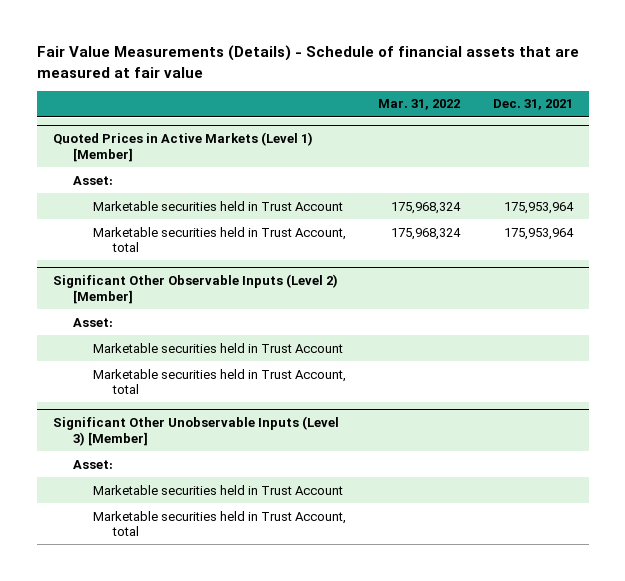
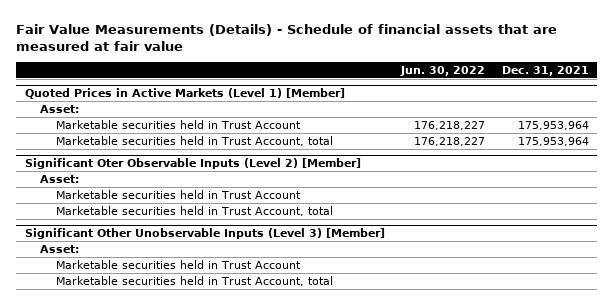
- | Mar. 31, 2022 | Dec. 31, 2021
+ | Jun. 30, 2022 | Dec. 31, 2021
- Significant Other Observable Inputs (Level 2) [Member]
+ Significant Oter Observable Inputs (Level 2) [Member]

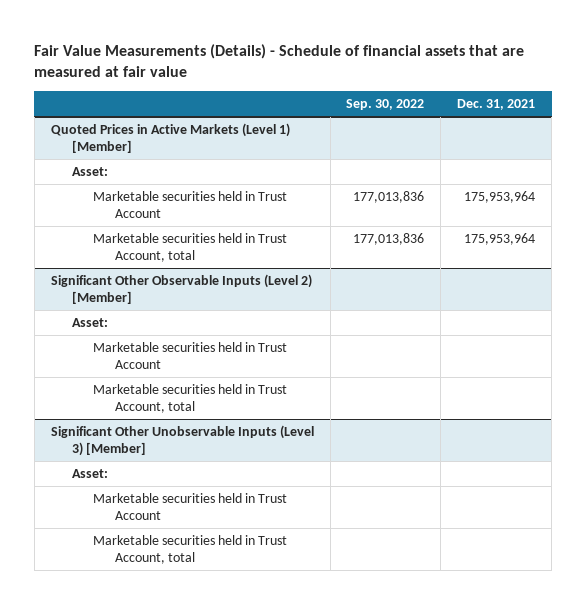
- | Jun. 30, 2022 | Dec. 31, 2021
+ | Sep. 30, 2022 | Dec. 31, 2021
- Significant Oter Observable Inputs (Level 2) [Member]
+ Significant Other Observable Inputs (Level 2) [Member]

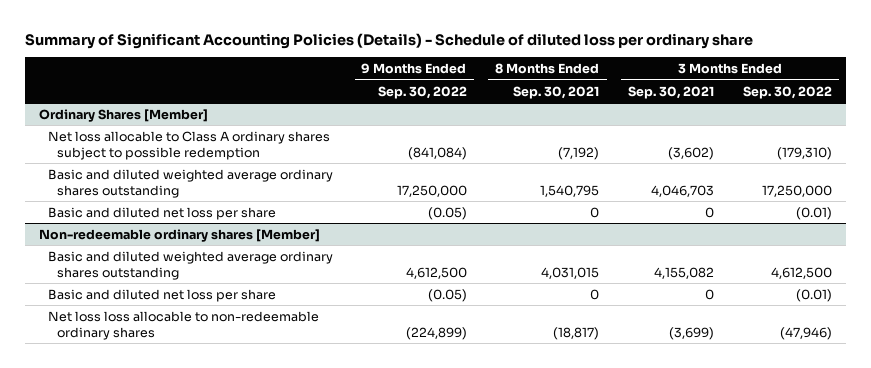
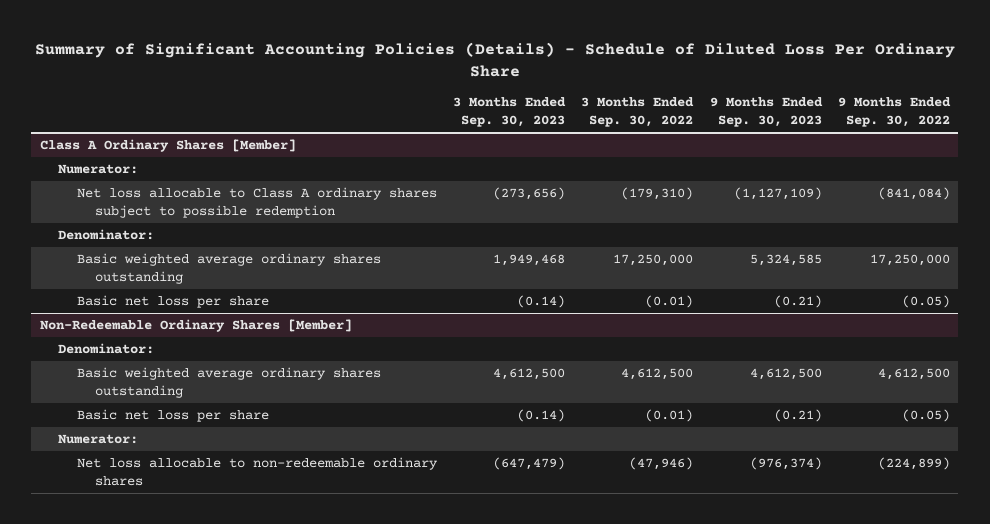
- Summary of Significant Accounting Policies (Details) - Schedule of diluted loss per ordinary share
+ Summary of Significant Accounting Policies (Details) - Schedule of Diluted Loss Per Ordinary Share
- | 9 Months Ended Sep. 30, 2022 | 8 Months Ended Sep. 30, 2021 | 3 Months Ended Sep. 30, 2021 | 3 Months Ended Sep. 30, 2022
+ | 3 Months Ended Sep. 30, 2023 | 3 Months Ended Sep. 30, 2022 | 9 Months Ended Sep. 30, 2023 | 9 Months Ended Sep. 30, 2022
- Ordinary Shares [Member]
+ Class A Ordinary Shares [Member]
+ Numerator:
- Basic and diluted weighted average ordinary shares outstanding | 17,250,000 | 1,540,795 | 4,046,703 | 17,250,000
- Basic and diluted net loss per share | (0.05) | 0 | 0 | (0.01)
- Non-redeemable ordinary shares [Member]
- Basic and diluted weighted average ordinary shares outstanding | 4,612,500 | 4,031,015 | 4,155,082 | 4,612,500
- Basic and diluted net loss per share | (0.05) | 0 | 0 | (0.01)
- Net loss loss allocable to non-redeemable ordinary shares | (224,899) | (18,817) | (3,699) | (47,946)
+ Denominator:
+ Basic weighted average ordinary shares outstanding | 1,949,468 | 17,250,000 | 5,324,585 | 17,250,000
+ Basic net loss per share | (0.14) | (0.01) | (0.21) | (0.05)
+ Non-Redeemable Ordinary Shares [Member]
+ Denominator:
+ Basic weighted average ordinary shares outstanding | 4,612,500 | 4,612,500 | 4,612,500 | 4,612,500
+ Basic net loss per share | (0.14) | (0.01) | (0.21) | (0.05)
+ Numerator:
+ Net loss allocable to non-redeemable ordinary shares | (647,479) | (47,946) | (976,374) | (224,899)

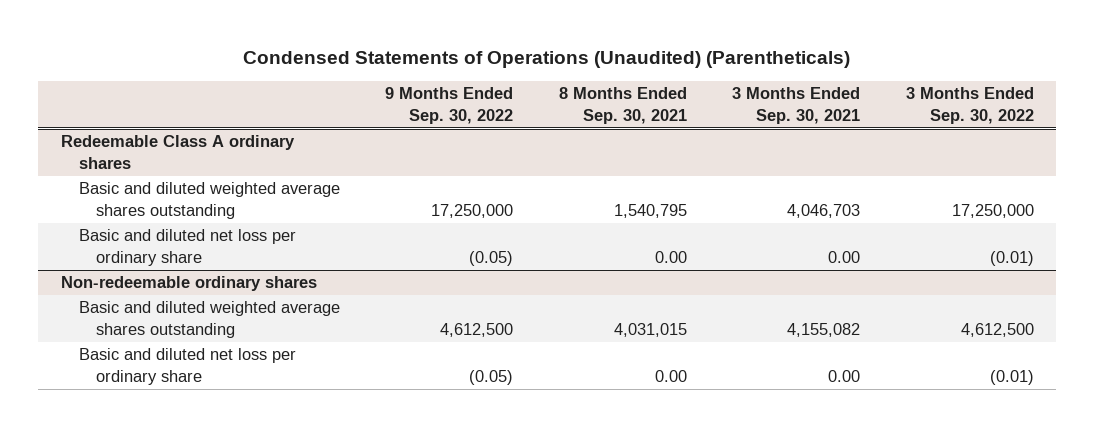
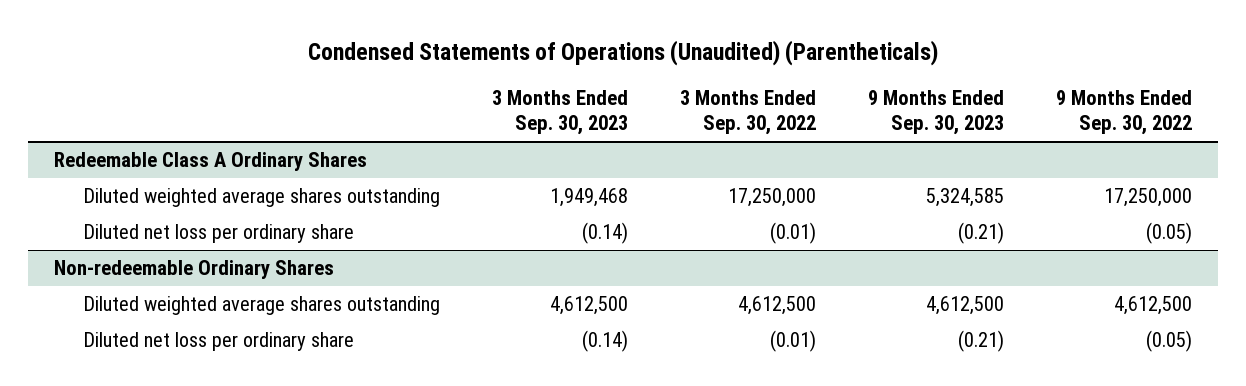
- | 9 Months Ended Sep. 30, 2022 | 8 Months Ended Sep. 30, 2021 | 3 Months Ended Sep. 30, 2021 | 3 Months Ended Sep. 30, 2022
+ | 3 Months Ended Sep. 30, 2023 | 3 Months Ended Sep. 30, 2022 | 9 Months Ended Sep. 30, 2023 | 9 Months Ended Sep. 30, 2022
- Redeemable Class A ordinary shares
- Basic and diluted weighted average shares outstanding | 17,250,000 | 1,540,795 | 4,046,703 | 17,250,000
- Basic and diluted net loss per ordinary share | (0.05) | 0.00 | 0.00 | (0.01)
- Non-redeemable ordinary shares
- Basic and diluted weighted average shares outstanding | 4,612,500 | 4,031,015 | 4,155,082 | 4,612,500
- Basic and diluted net loss per ordinary share | (0.05) | 0.00 | 0.00 | (0.01)
+ Redeemable Class A Ordinary Shares
+ Diluted weighted average shares outstanding | 1,949,468 | 17,250,000 | 5,324,585 | 17,250,000
+ Diluted net loss per ordinary share | (0.14) | (0.01) | (0.21) | (0.05)
+ Non-redeemable Ordinary Shares
+ Diluted weighted average shares outstanding | 4,612,500 | 4,612,500 | 4,612,500 | 4,612,500
+ Diluted net loss per ordinary share | (0.14) | (0.01) | (0.21) | (0.05)

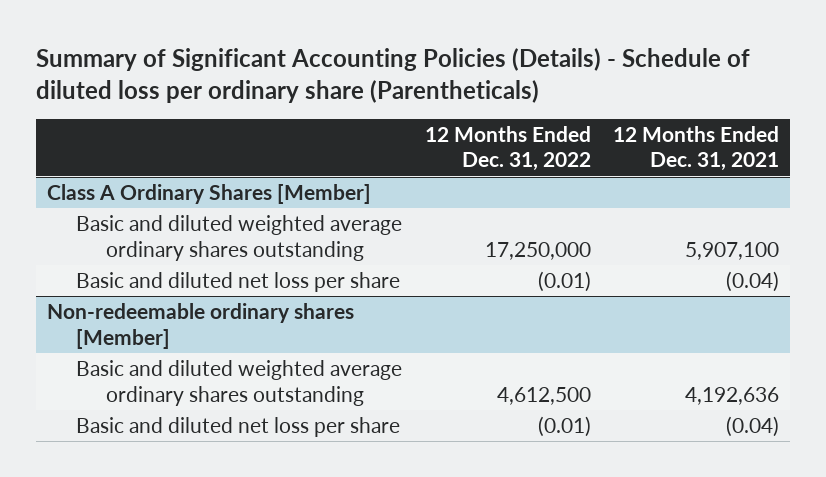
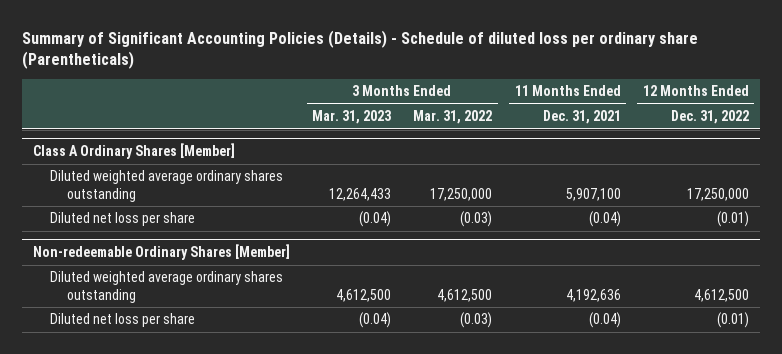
- | 12 Months Ended Dec. 31, 2022 | 12 Months Ended Dec. 31, 2021
+ | 3 Months Ended Mar. 31, 2023 | 3 Months Ended Mar. 31, 2022 | 11 Months Ended Dec. 31, 2021 | 12 Months Ended Dec. 31, 2022
@ Class A Ordinary Shares [Member]
- Basic and diluted weighted average ordinary shares outstanding | 17,250,000 | 5,907,100
- Basic and diluted net loss per share | (0.01) | (0.04)
- Non-redeemable ordinary shares [Member]
- Basic and diluted weighted average ordinary shares outstanding | 4,612,500 | 4,192,636
- Basic and diluted net loss per share | (0.01) | (0.04)
@ Class A Ordinary Shares [Member]
+ Diluted weighted average ordinary shares outstanding | 12,264,433 | 17,250,000 | 5,907,100 | 17,250,000
+ Diluted net loss per share | (0.04) | (0.03) | (0.04) | (0.01)
+ Non-redeemable Ordinary Shares [Member]
+ Diluted weighted average ordinary shares outstanding | 4,612,500 | 4,612,500 | 4,192,636 | 4,612,500
+ Diluted net loss per share | (0.04) | (0.03) | (0.04) | (0.01)

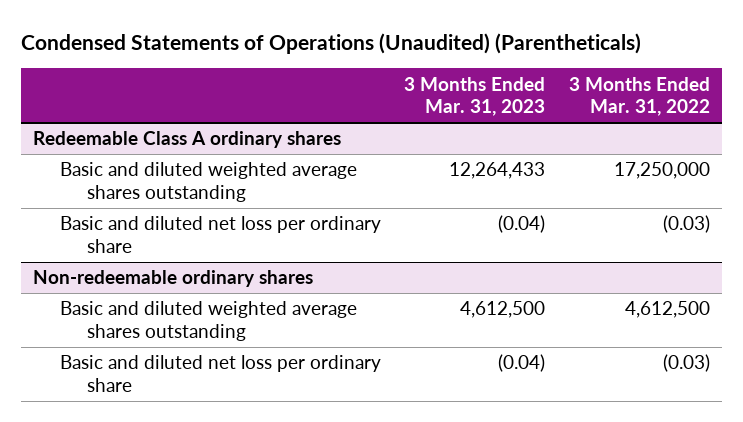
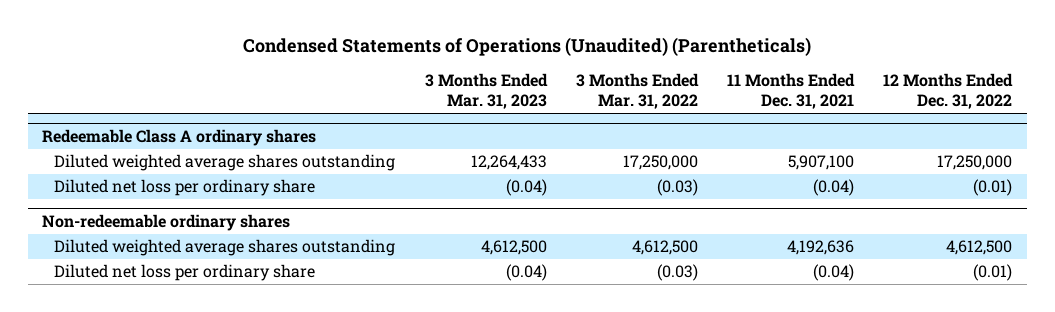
- | 3 Months Ended Mar. 31, 2023 | 3 Months Ended Mar. 31, 2022
+ | 3 Months Ended Mar. 31, 2023 | 3 Months Ended Mar. 31, 2022 | 11 Months Ended Dec. 31, 2021 | 12 Months Ended Dec. 31, 2022
@ Redeemable Class A ordinary shares
- Basic and diluted weighted average shares outstanding | 12,264,433 | 17,250,000
- Basic and diluted net loss per ordinary share | (0.04) | (0.03)
+ Diluted weighted average shares outstanding | 12,264,433 | 17,250,000 | 5,907,100 | 17,250,000
+ Diluted net loss per ordinary share | (0.04) | (0.03) | (0.04) | (0.01)
@ Non-redeemable ordinary shares
- Basic and diluted weighted average shares outstanding | 4,612,500 | 4,612,500
- Basic and diluted net loss per ordinary share | (0.04) | (0.03)
+ Diluted weighted average shares outstanding | 4,612,500 | 4,612,500 | 4,192,636 | 4,612,500
+ Diluted net loss per ordinary share | (0.04) | (0.03) | (0.04) | (0.01)

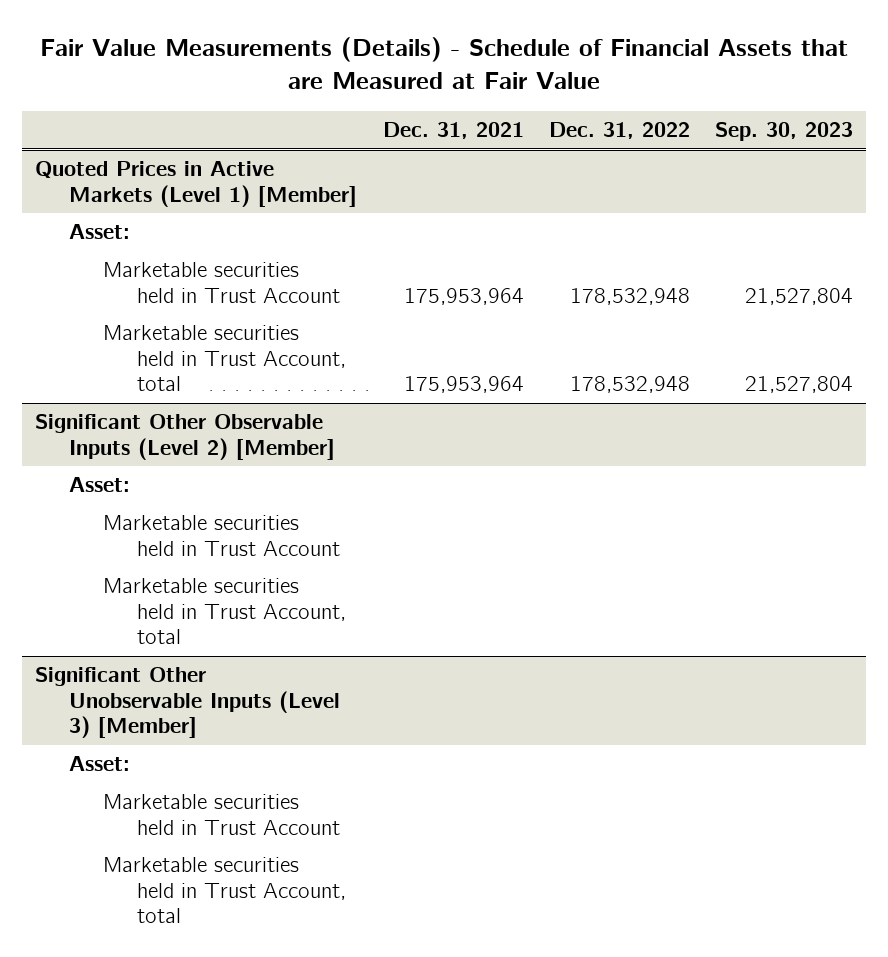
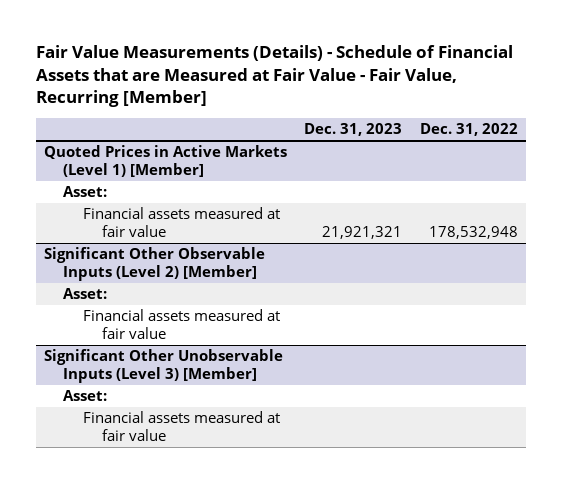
- Fair Value Measurements (Details) - Schedule of Financial Assets that are Measured at Fair Value
+ Fair Value Measurements (Details) - Schedule of Financial Assets that are Measured at Fair Value - Fair Value, Recurring [Member]
- | Dec. 31, 2021 | Dec. 31, 2022 | Sep. 30, 2023
+ | Dec. 31, 2023 | Dec. 31, 2022
@ Quoted Prices in Active Markets (Level 1) [Member]
- Marketable securities held in Trust Account | 175,953,964 | 178,532,948 | 21,527,804
- Marketable securities held in Trust Account, total | 175,953,964 | 178,532,948 | 21,527,804
+ Financial assets measured at fair value | 21,921,321 | 178,532,948
@ Significant Other Observable Inputs (Level 2) [Member]
- Marketable securities held in Trust Account
- Marketable securities held in Trust Account, total
+ Financial assets measured at fair value
@ Significant Other Unobservable Inputs (Level 3) [Member]
- Marketable securities held in Trust Account
- Marketable securities held in Trust Account, total
+ Financial assets measured at fair value

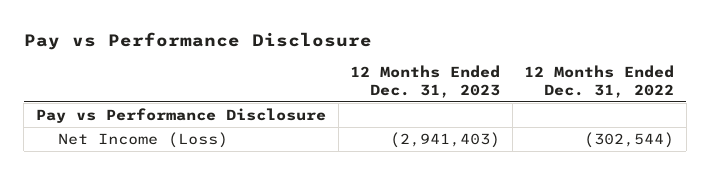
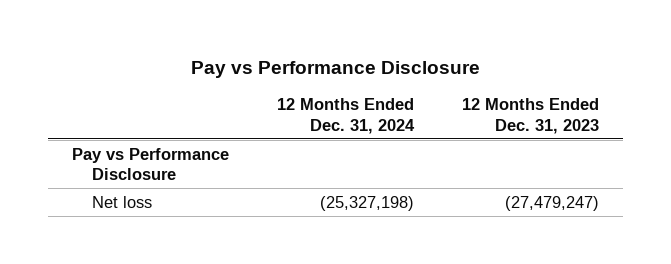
- | 12 Months Ended Dec. 31, 2023 | 12 Months Ended Dec. 31, 2022
+ | 12 Months Ended Dec. 31, 2024 | 12 Months Ended Dec. 31, 2023
- Net Income (Loss) | (2,941,403) | (302,544)
+ Net loss | (25,327,198) | (27,479,247)

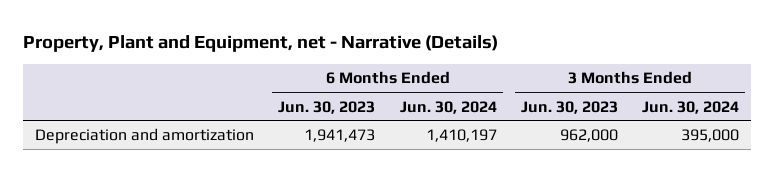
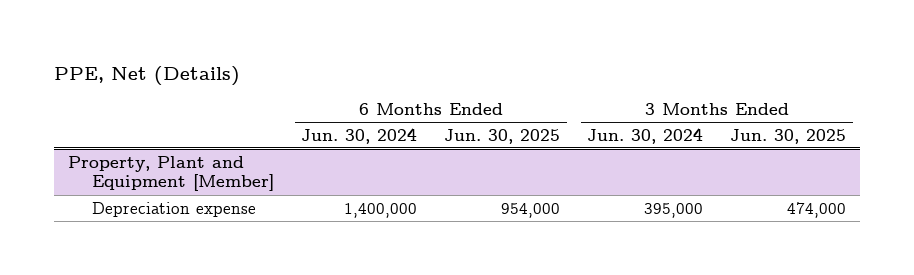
- Property, Plant and Equipment, net - Narrative (Details)
+ PPE, Net (Details)
- | 6 Months Ended Jun. 30, 2023 | 6 Months Ended Jun. 30, 2024 | 3 Months Ended Jun. 30, 2023 | 3 Months Ended Jun. 30, 2024
+ | 6 Months Ended Jun. 30, 2024 | 6 Months Ended Jun. 30, 2025 | 3 Months Ended Jun. 30, 2024 | 3 Months Ended Jun. 30, 2025
- Depreciation and amortization | 1,941,473 | 1,410,197 | 962,000 | 395,000
+ Property, Plant and Equipment [Member]
+ Depreciation expense | 1,400,000 | 954,000 | 395,000 | 474,000

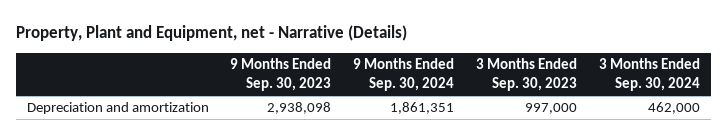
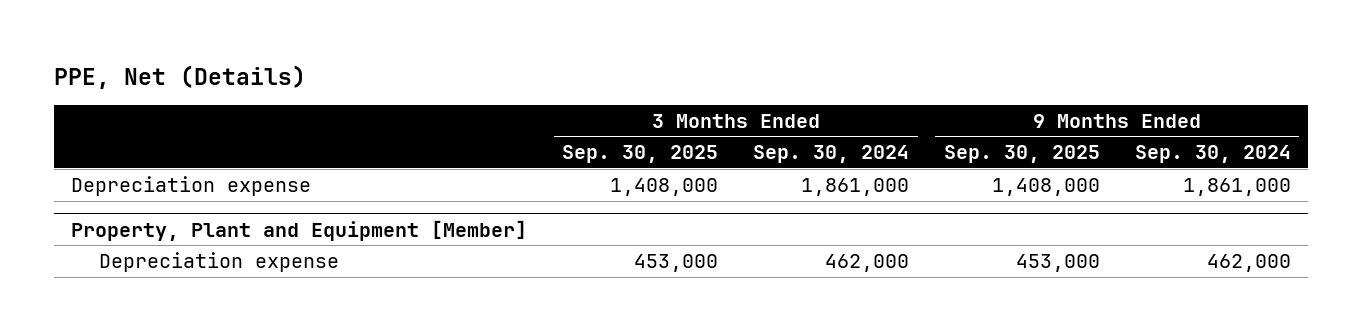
- Property, Plant and Equipment, net - Narrative (Details)
+ PPE, Net (Details)
- | 9 Months Ended Sep. 30, 2023 | 9 Months Ended Sep. 30, 2024 | 3 Months Ended Sep. 30, 2023 | 3 Months Ended Sep. 30, 2024
+ | 3 Months Ended Sep. 30, 2025 | 3 Months Ended Sep. 30, 2024 | 9 Months Ended Sep. 30, 2025 | 9 Months Ended Sep. 30, 2024
- Depreciation and amortization | 2,938,098 | 1,861,351 | 997,000 | 462,000
+ Depreciation expense | 1,408,000 | 1,861,000 | 1,408,000 | 1,861,000
+ Property, Plant and Equipment [Member]
+ Depreciation expense | 453,000 | 462,000 | 453,000 | 462,000

